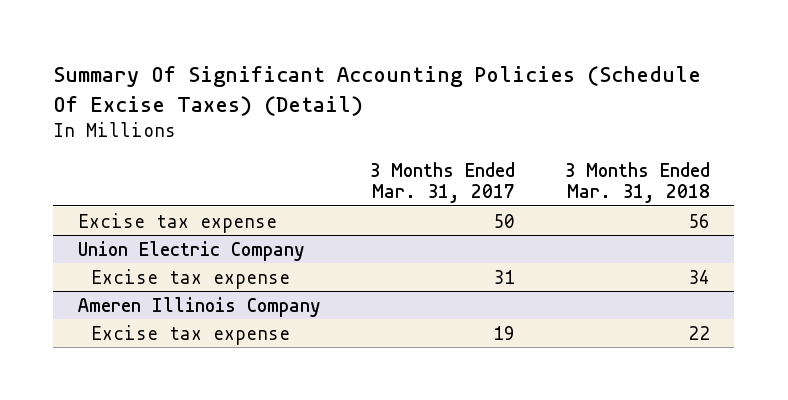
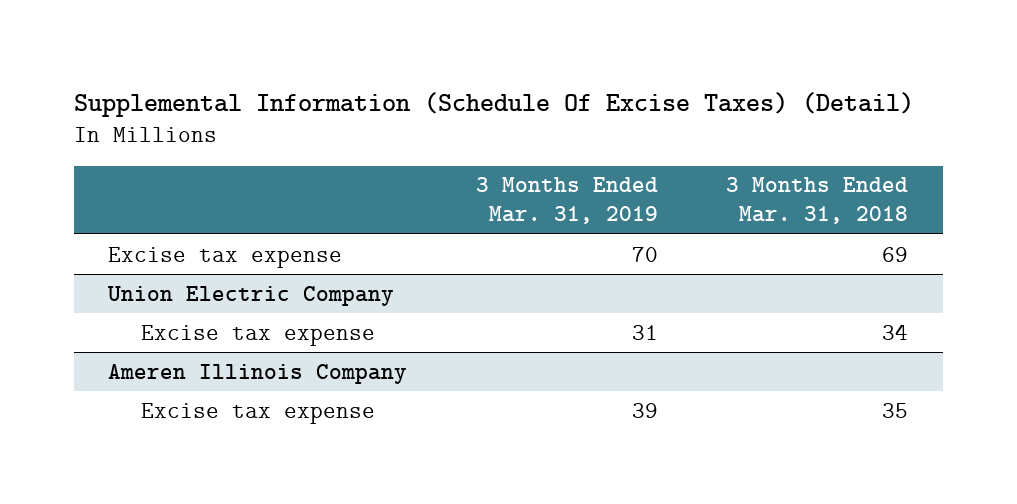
- Summary Of Significant Accounting Policies (Schedule Of Excise Taxes) (Detail)
+ Supplemental Information (Schedule Of Excise Taxes) (Detail)
- | 3 Months Ended Mar. 31, 2017 | 3 Months Ended Mar. 31, 2018
+ | 3 Months Ended Mar. 31, 2019 | 3 Months Ended Mar. 31, 2018
- Excise tax expense | 50 | 56
+ Excise tax expense | 70 | 69
@ Ameren Illinois Company
- Excise tax expense | 19 | 22
+ Excise tax expense | 39 | 35

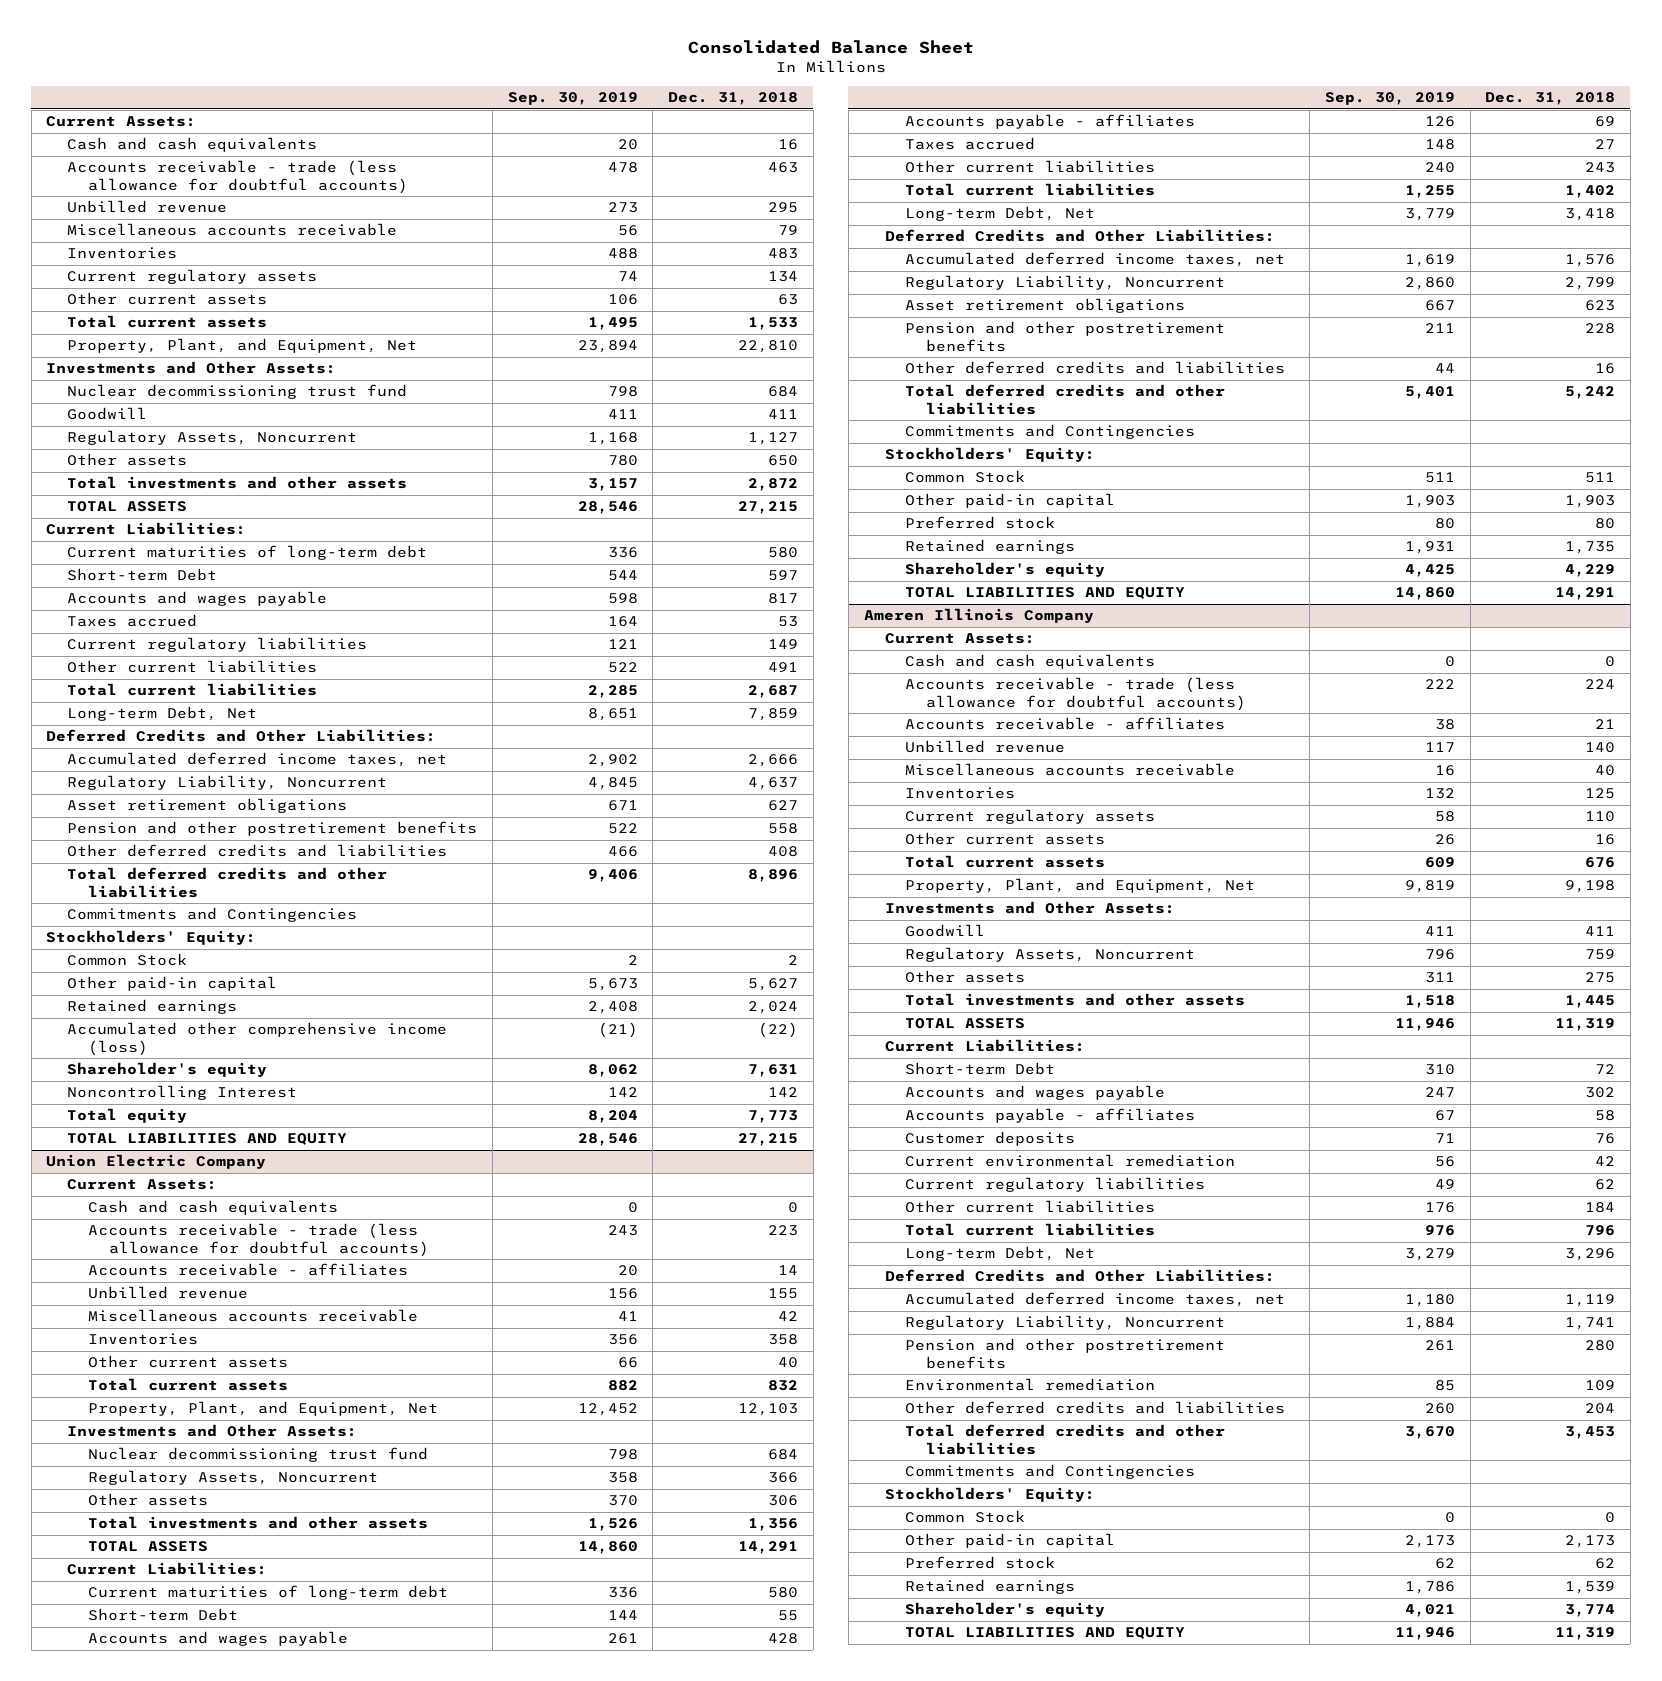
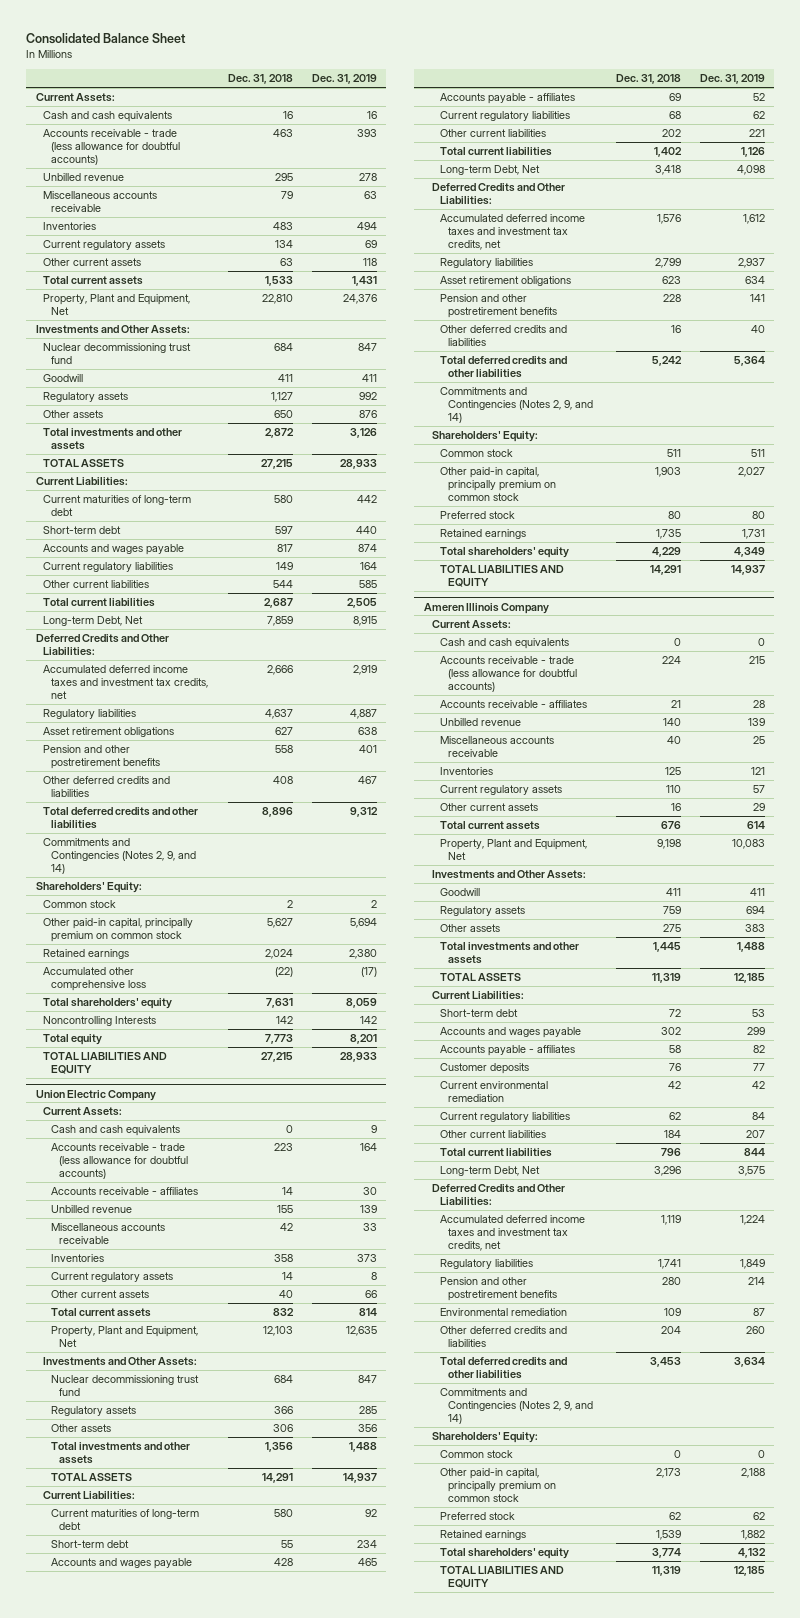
- | Sep. 30, 2019 | Dec. 31, 2018
+ | Dec. 31, 2018 | Dec. 31, 2019
- Property, Plant, and Equipment, Net | 23,894 | 22,810
+ Property, Plant and Equipment, Net | 22,810 | 24,376
- Regulatory Assets, Noncurrent | 1,168 | 1,127
+ Regulatory assets | 1,127 | 992
- Short-term Debt | 544 | 597
+ Short-term debt | 597 | 440
- Taxes accrued | 164 | 53
- Other current liabilities | 522 | 491
+ Other current liabilities | 544 | 585
- Accumulated deferred income taxes, net | 2,902 | 2,666
- Regulatory Liability, Noncurrent | 4,845 | 4,637
+ Accumulated deferred income taxes and investment tax credits, net | 2,666 | 2,919
+ Regulatory liabilities | 4,637 | 4,887
- Commitments and Contingencies
- Stockholders' Equity:
- Common Stock | 2 | 2
- Other paid-in capital | 5,673 | 5,627
+ Commitments and Contingencies (Notes 2, 9, and 14)
+ Shareholders' Equity:
+ Common stock | 2 | 2
+ Other paid-in capital, principally premium on common stock | 5,627 | 5,694
- Accumulated other comprehensive income (loss) | (21) | (22)
- Shareholder's equity | 8,062 | 7,631
- Noncontrolling Interest | 142 | 142
+ Accumulated other comprehensive loss | (22) | (17)
+ Total shareholders' equity | 7,631 | 8,059
+ Noncontrolling Interests | 142 | 142
@ Union Electric Company
+ Current regulatory assets | 14 | 8
- Property, Plant, and Equipment, Net | 12,452 | 12,103
+ Property, Plant and Equipment, Net | 12,103 | 12,635
- Regulatory Assets, Noncurrent | 358 | 366
+ Regulatory assets | 366 | 285
- Short-term Debt | 144 | 55
+ Short-term debt | 55 | 234
- Taxes accrued | 148 | 27
- Other current liabilities | 240 | 243
+ Current regulatory liabilities | 68 | 62
+ Other current liabilities | 202 | 221
- Accumulated deferred income taxes, net | 1,619 | 1,576
- Regulatory Liability, Noncurrent | 2,860 | 2,799
+ Accumulated deferred income taxes and investment tax credits, net | 1,576 | 1,612
+ Regulatory liabilities | 2,799 | 2,937
- Commitments and Contingencies
- Stockholders' Equity:
- Common Stock | 511 | 511
- Other paid-in capital | 1,903 | 1,903
+ Commitments and Contingencies (Notes 2, 9, and 14)
+ Shareholders' Equity:
+ Common stock | 511 | 511
+ Other paid-in capital, principally premium on common stock | 1,903 | 2,027
- Shareholder's equity | 4,425 | 4,229
+ Total shareholders' equity | 4,229 | 4,349
@ Ameren Illinois Company
- Property, Plant, and Equipment, Net | 9,819 | 9,198
+ Property, Plant and Equipment, Net | 9,198 | 10,083
- Regulatory Assets, Noncurrent | 796 | 759
+ Regulatory assets | 759 | 694
- Short-term Debt | 310 | 72
+ Short-term debt | 72 | 53
- Accumulated deferred income taxes, net | 1,180 | 1,119
- Regulatory Liability, Noncurrent | 1,884 | 1,741
+ Accumulated deferred income taxes and investment tax credits, net | 1,119 | 1,224
+ Regulatory liabilities | 1,741 | 1,849
- Commitments and Contingencies
- Stockholders' Equity:
- Common Stock | 0 | 0
- Other paid-in capital | 2,173 | 2,173
+ Commitments and Contingencies (Notes 2, 9, and 14)
+ Shareholders' Equity:
+ Common stock | 0 | 0
+ Other paid-in capital, principally premium on common stock | 2,173 | 2,188
- Shareholder's equity | 4,021 | 3,774
+ Total shareholders' equity | 3,774 | 4,132

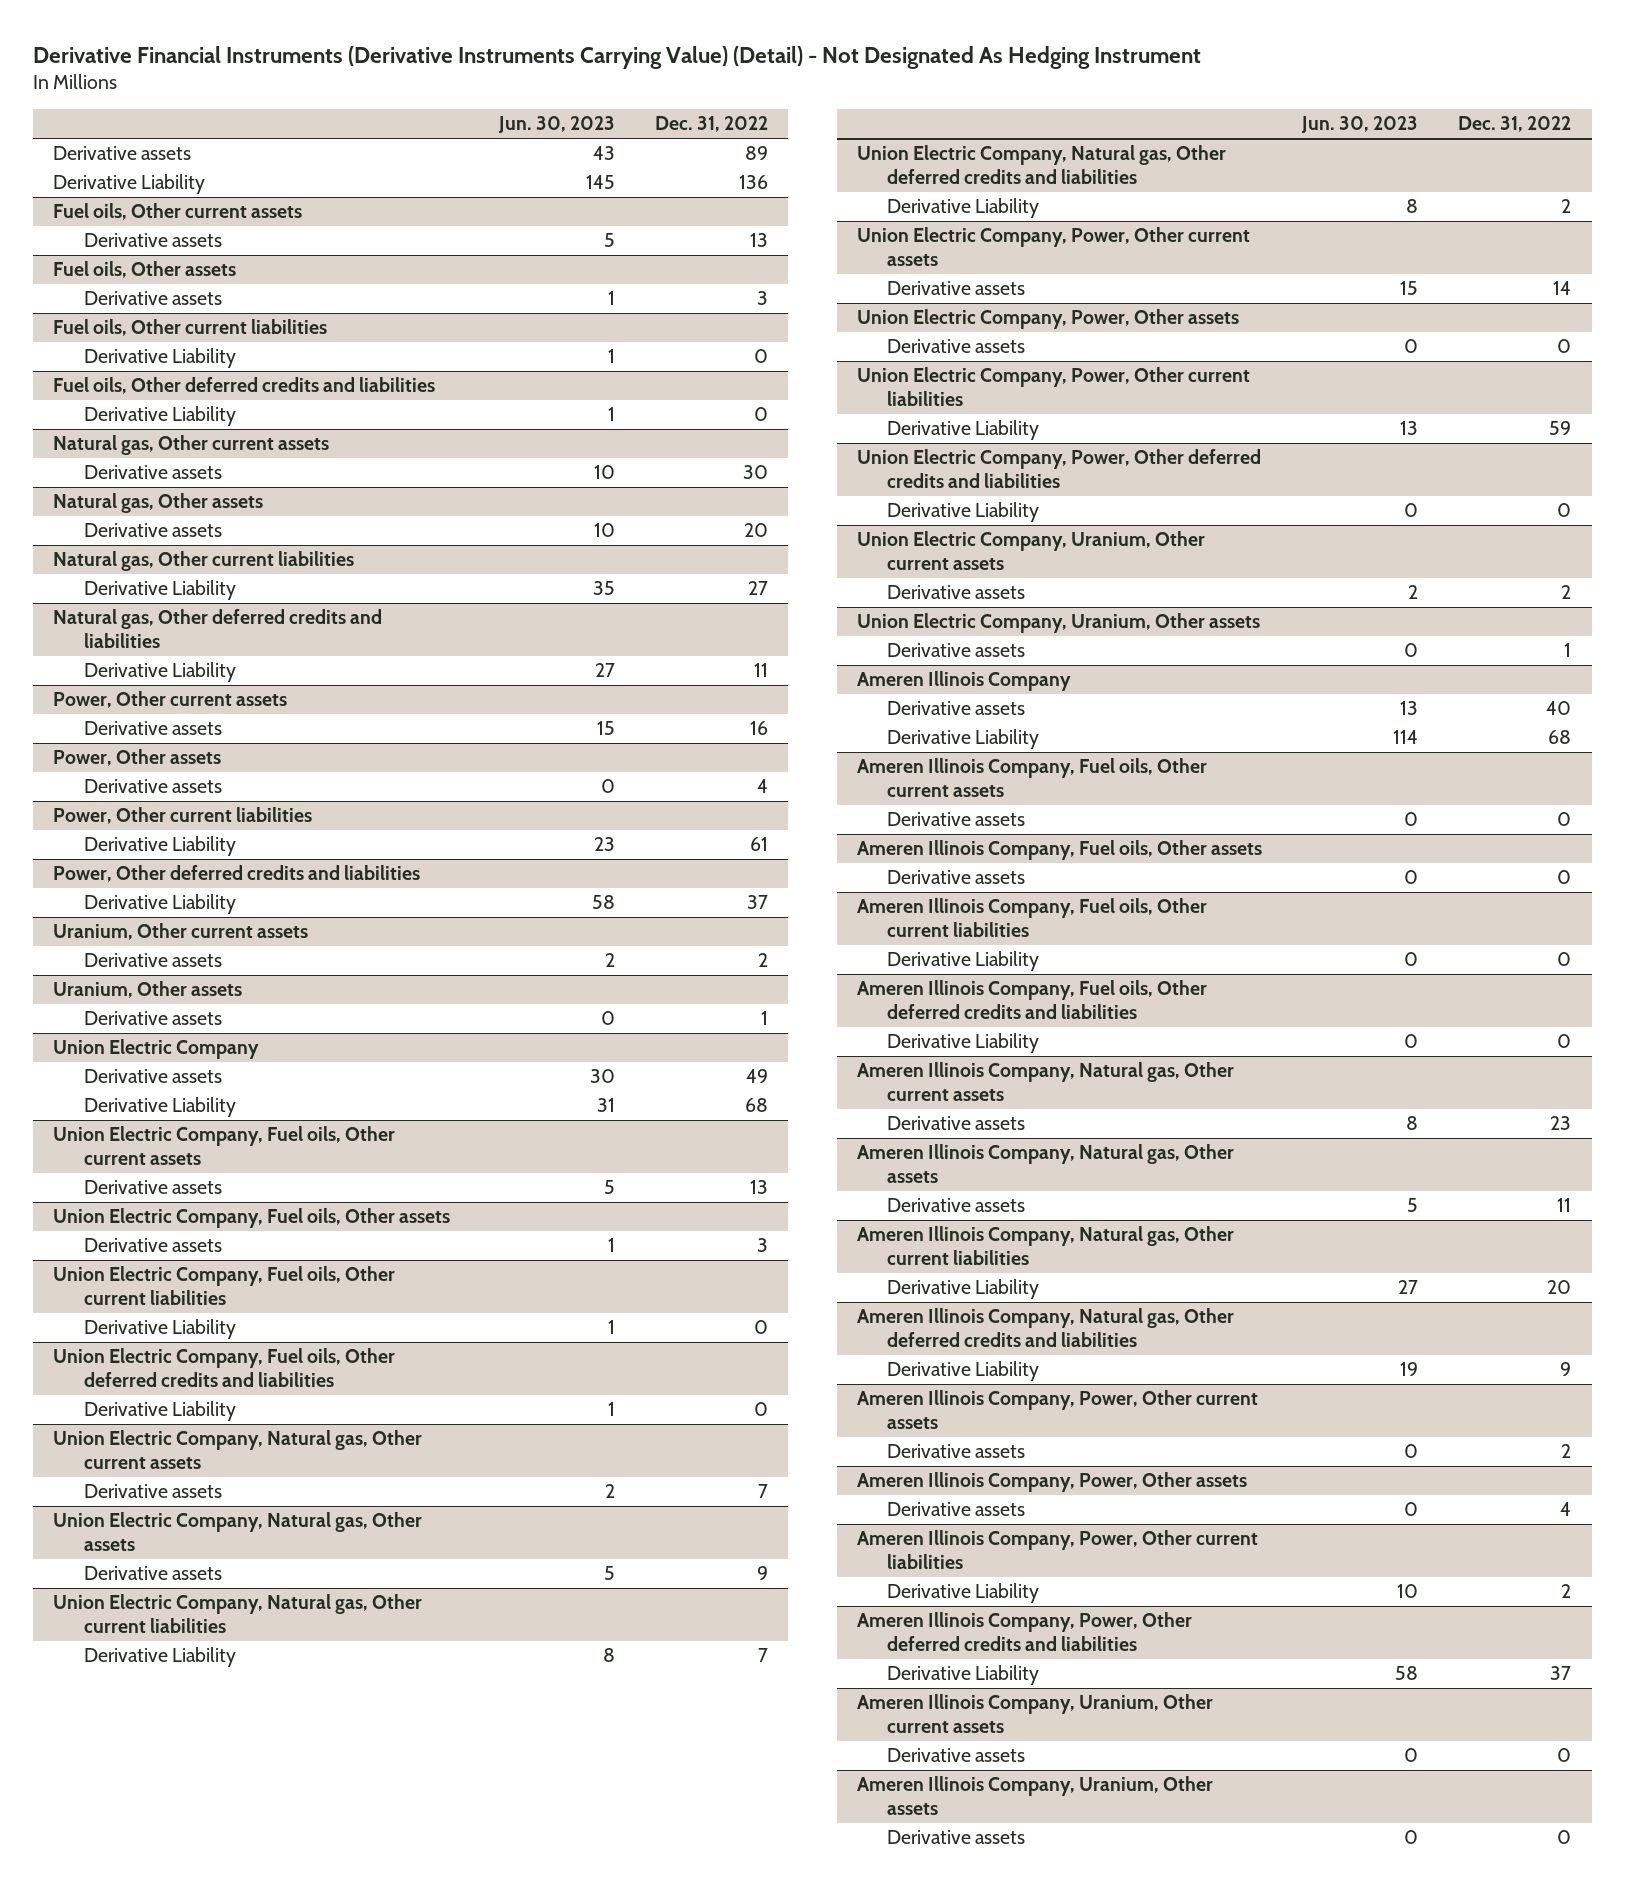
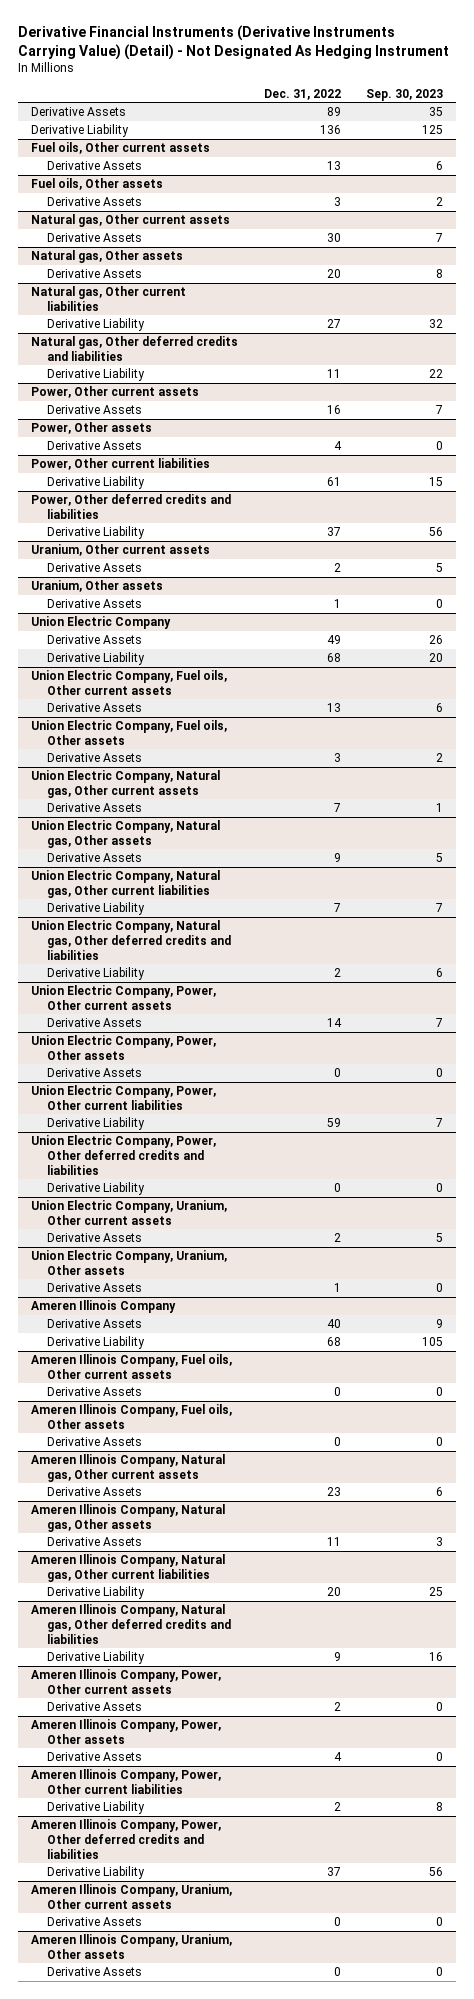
- | Jun. 30, 2023 | Dec. 31, 2022
+ | Dec. 31, 2022 | Sep. 30, 2023
- Derivative assets | 43 | 89
+ Derivative Assets | 89 | 35
@ Fuel oils, Other current assets
- Derivative assets | 5 | 13
+ Derivative Assets | 13 | 6
@ Fuel oils, Other assets
- Derivative assets | 1 | 3
- Fuel oils, Other current liabilities
- Derivative Liability | 1 | 0
- Fuel oils, Other deferred credits and liabilities
- Derivative Liability | 1 | 0
@ Fuel oils, Other assets
+ Derivative Assets | 3 | 2
@ Natural gas, Other current assets
- Derivative assets | 10 | 30
+ Derivative Assets | 30 | 7
@ Natural gas, Other assets
- Derivative assets | 10 | 20
+ Derivative Assets | 20 | 8
@ Power, Other current assets
- Derivative assets | 15 | 16
+ Derivative Assets | 16 | 7
@ Power, Other assets
- Derivative assets | 0 | 4
+ Derivative Assets | 4 | 0
@ Uranium, Other current assets
- Derivative assets | 2 | 2
+ Derivative Assets | 2 | 5
@ Uranium, Other assets
- Derivative assets | 0 | 1
+ Derivative Assets | 1 | 0
@ Union Electric Company
- Derivative assets | 30 | 49
+ Derivative Assets | 49 | 26
@ Union Electric Company, Fuel oils, Other current assets
- Derivative assets | 5 | 13
+ Derivative Assets | 13 | 6
@ Union Electric Company, Fuel oils, Other assets
- Derivative assets | 1 | 3
- Union Electric Company, Fuel oils, Other current liabilities
- Derivative Liability | 1 | 0
- Union Electric Company, Fuel oils, Other deferred credits and liabilities
- Derivative Liability | 1 | 0
@ Union Electric Company, Fuel oils, Other assets
+ Derivative Assets | 3 | 2
@ Union Electric Company, Natural gas, Other current assets
- Derivative assets | 2 | 7
+ Derivative Assets | 7 | 1
@ Union Electric Company, Natural gas, Other assets
- Derivative assets | 5 | 9
+ Derivative Assets | 9 | 5
@ Union Electric Company, Power, Other current assets
- Derivative assets | 15 | 14
+ Derivative Assets | 14 | 7
@ Union Electric Company, Power, Other assets
- Derivative assets | 0 | 0
+ Derivative Assets | 0 | 0
@ Union Electric Company, Uranium, Other current assets
- Derivative assets | 2 | 2
+ Derivative Assets | 2 | 5
@ Union Electric Company, Uranium, Other assets
- Derivative assets | 0 | 1
+ Derivative Assets | 1 | 0
@ Ameren Illinois Company
- Derivative assets | 13 | 40
+ Derivative Assets | 40 | 9
@ Ameren Illinois Company, Fuel oils, Other current assets
- Derivative assets | 0 | 0
+ Derivative Assets | 0 | 0
@ Ameren Illinois Company, Fuel oils, Other assets
- Derivative assets | 0 | 0
- Ameren Illinois Company, Fuel oils, Other current liabilities
- Derivative Liability | 0 | 0
- Ameren Illinois Company, Fuel oils, Other deferred credits and liabilities
- Derivative Liability | 0 | 0
@ Ameren Illinois Company, Fuel oils, Other assets
+ Derivative Assets | 0 | 0
@ Ameren Illinois Company, Natural gas, Other current assets
- Derivative assets | 8 | 23
+ Derivative Assets | 23 | 6
@ Ameren Illinois Company, Natural gas, Other assets
- Derivative assets | 5 | 11
+ Derivative Assets | 11 | 3
@ Ameren Illinois Company, Power, Other current assets
- Derivative assets | 0 | 2
+ Derivative Assets | 2 | 0
@ Ameren Illinois Company, Power, Other assets
- Derivative assets | 0 | 4
+ Derivative Assets | 4 | 0
@ Ameren Illinois Company, Uranium, Other current assets
- Derivative assets | 0 | 0
+ Derivative Assets | 0 | 0
@ Ameren Illinois Company, Uranium, Other assets
- Derivative assets | 0 | 0
+ Derivative Assets | 0 | 0

